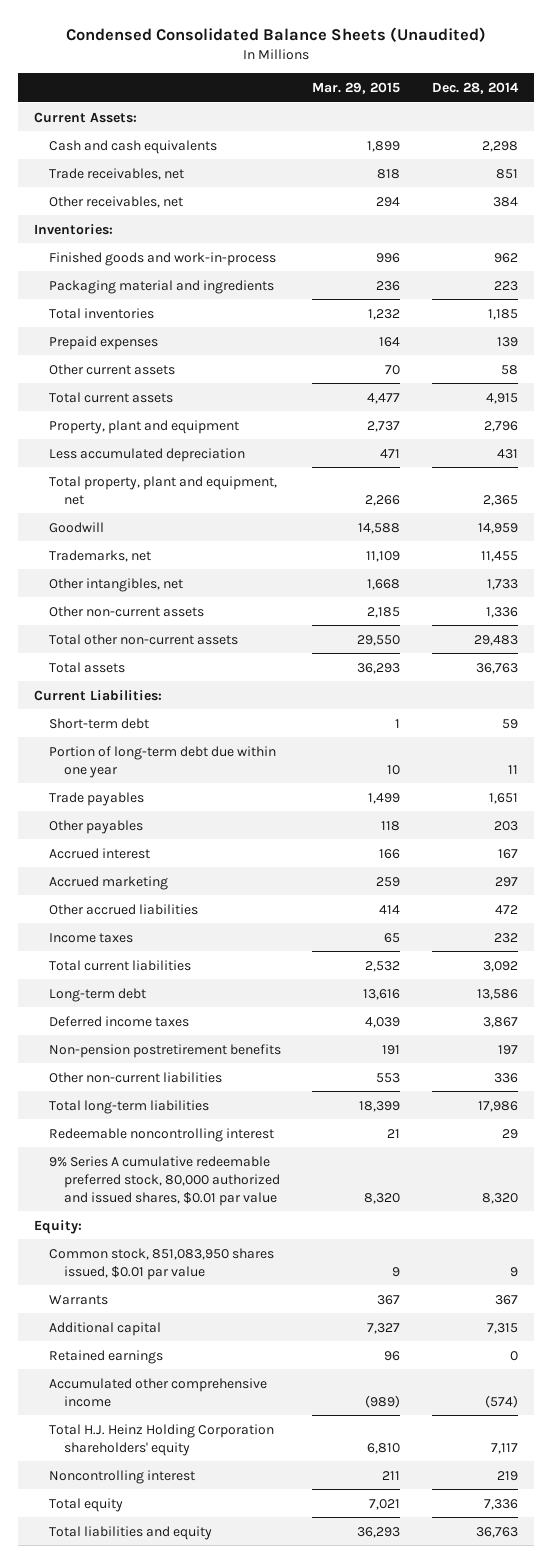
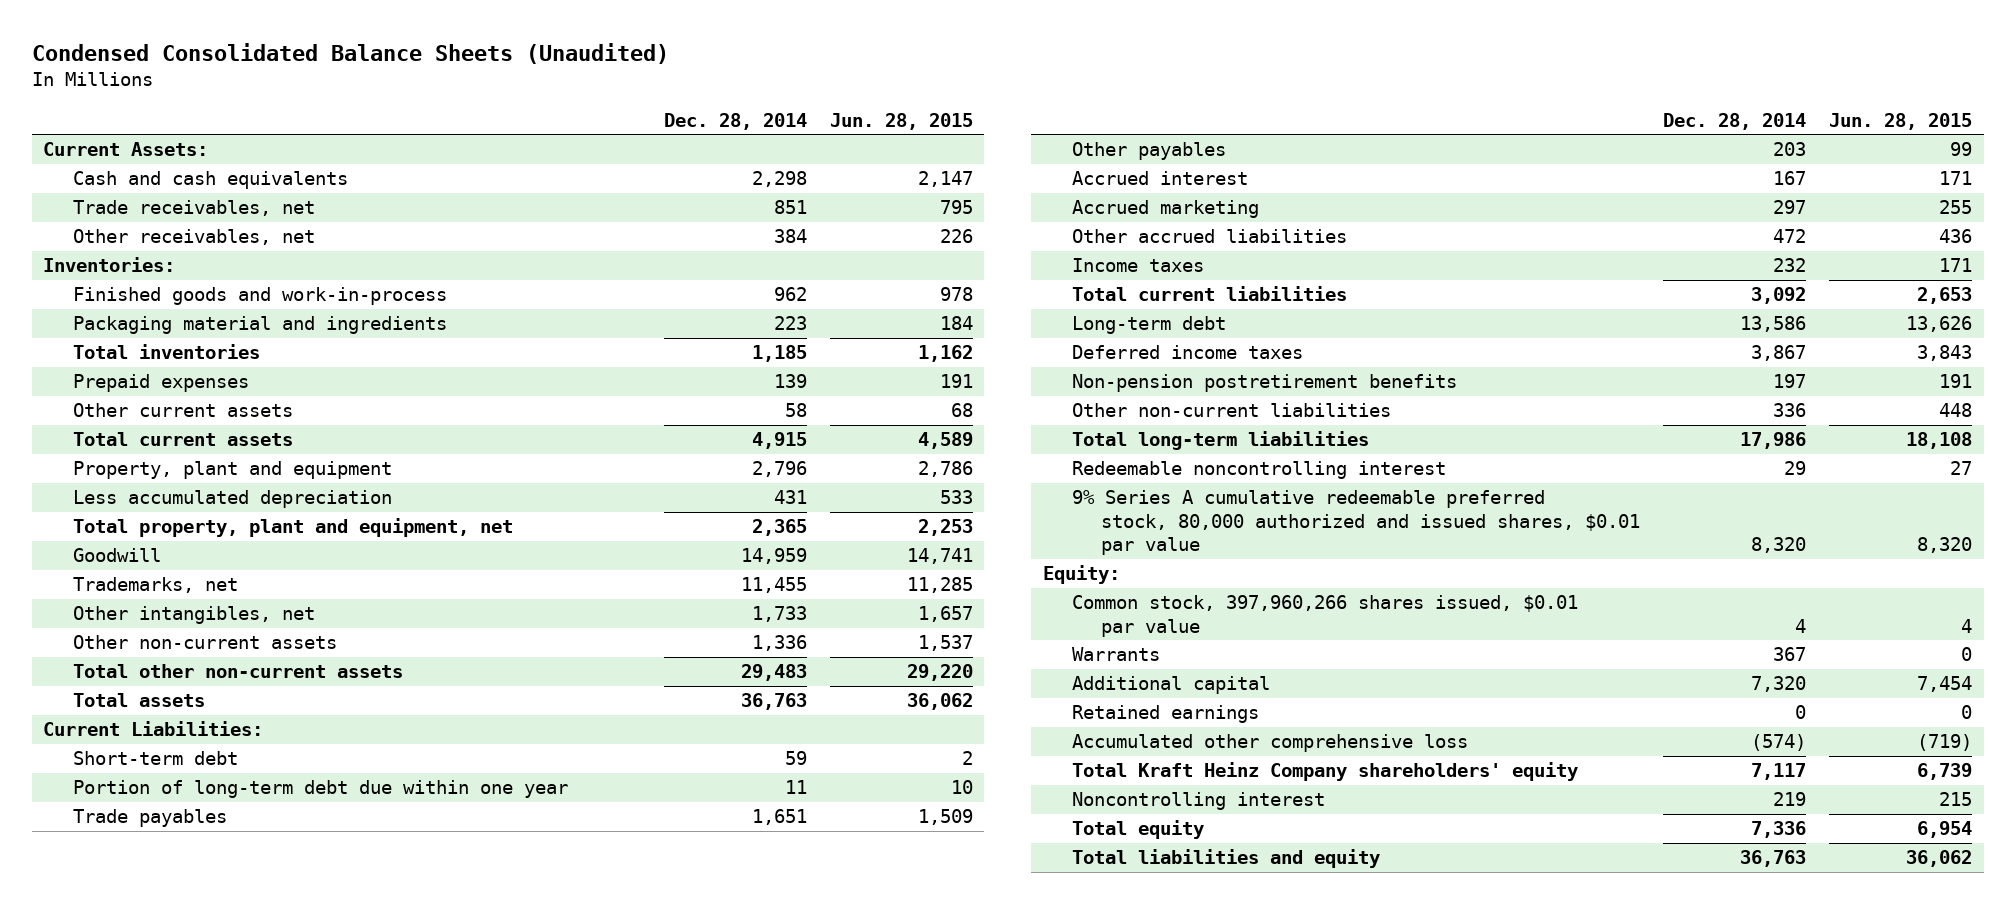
- | Mar. 29, 2015 | Dec. 28, 2014
+ | Dec. 28, 2014 | Jun. 28, 2015
- Common stock, 851,083,950 shares issued, $0.01 par value | 9 | 9
+ Common stock, 397,960,266 shares issued, $0.01 par value | 4 | 4
- Additional capital | 7,327 | 7,315
+ Additional capital | 7,320 | 7,454
- Accumulated other comprehensive income | (989) | (574)
- Total H.J. Heinz Holding Corporation shareholders' equity | 6,810 | 7,117
+ Accumulated other comprehensive loss | (574) | (719)
+ Total Kraft Heinz Company shareholders' equity | 7,117 | 6,739

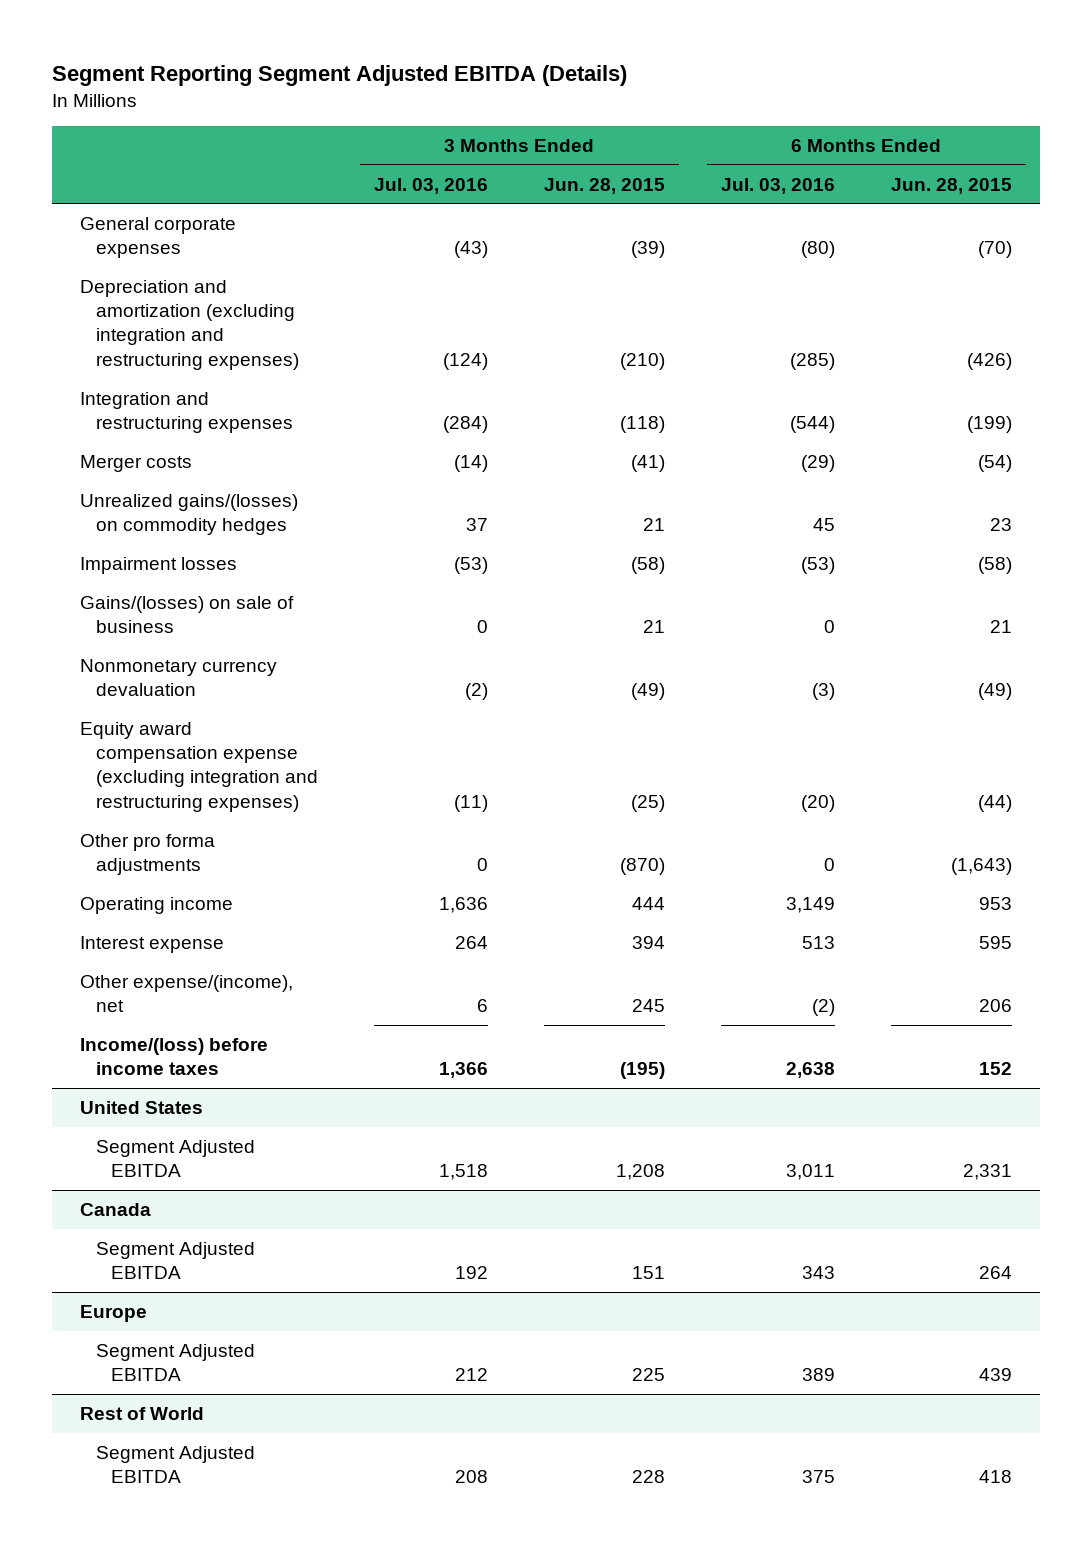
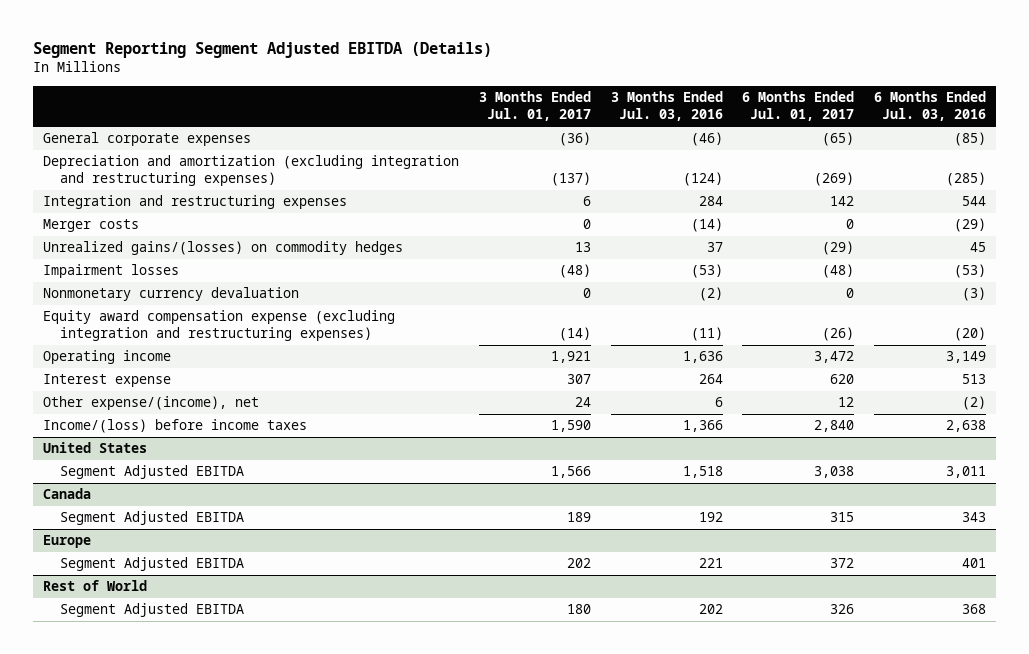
- | 3 Months Ended Jul. 03, 2016 | 3 Months Ended Jun. 28, 2015 | 6 Months Ended Jul. 03, 2016 | 6 Months Ended Jun. 28, 2015
+ | 3 Months Ended Jul. 01, 2017 | 3 Months Ended Jul. 03, 2016 | 6 Months Ended Jul. 01, 2017 | 6 Months Ended Jul. 03, 2016
- General corporate expenses | (43) | (39) | (80) | (70)
+ General corporate expenses | (36) | (46) | (65) | (85)
- Integration and restructuring expenses | (284) | (118) | (544) | (199)
+ Integration and restructuring expenses | 6 | 284 | 142 | 544
- Gains/(losses) on sale of business | 0 | 21 | 0 | 21
- Other pro forma adjustments | 0 | (870) | 0 | (1,643)
@ Europe
- Segment Adjusted EBITDA | 212 | 225 | 389 | 439
+ Segment Adjusted EBITDA | 202 | 221 | 372 | 401
@ Rest of World
- Segment Adjusted EBITDA | 208 | 228 | 375 | 418
+ Segment Adjusted EBITDA | 180 | 202 | 326 | 368

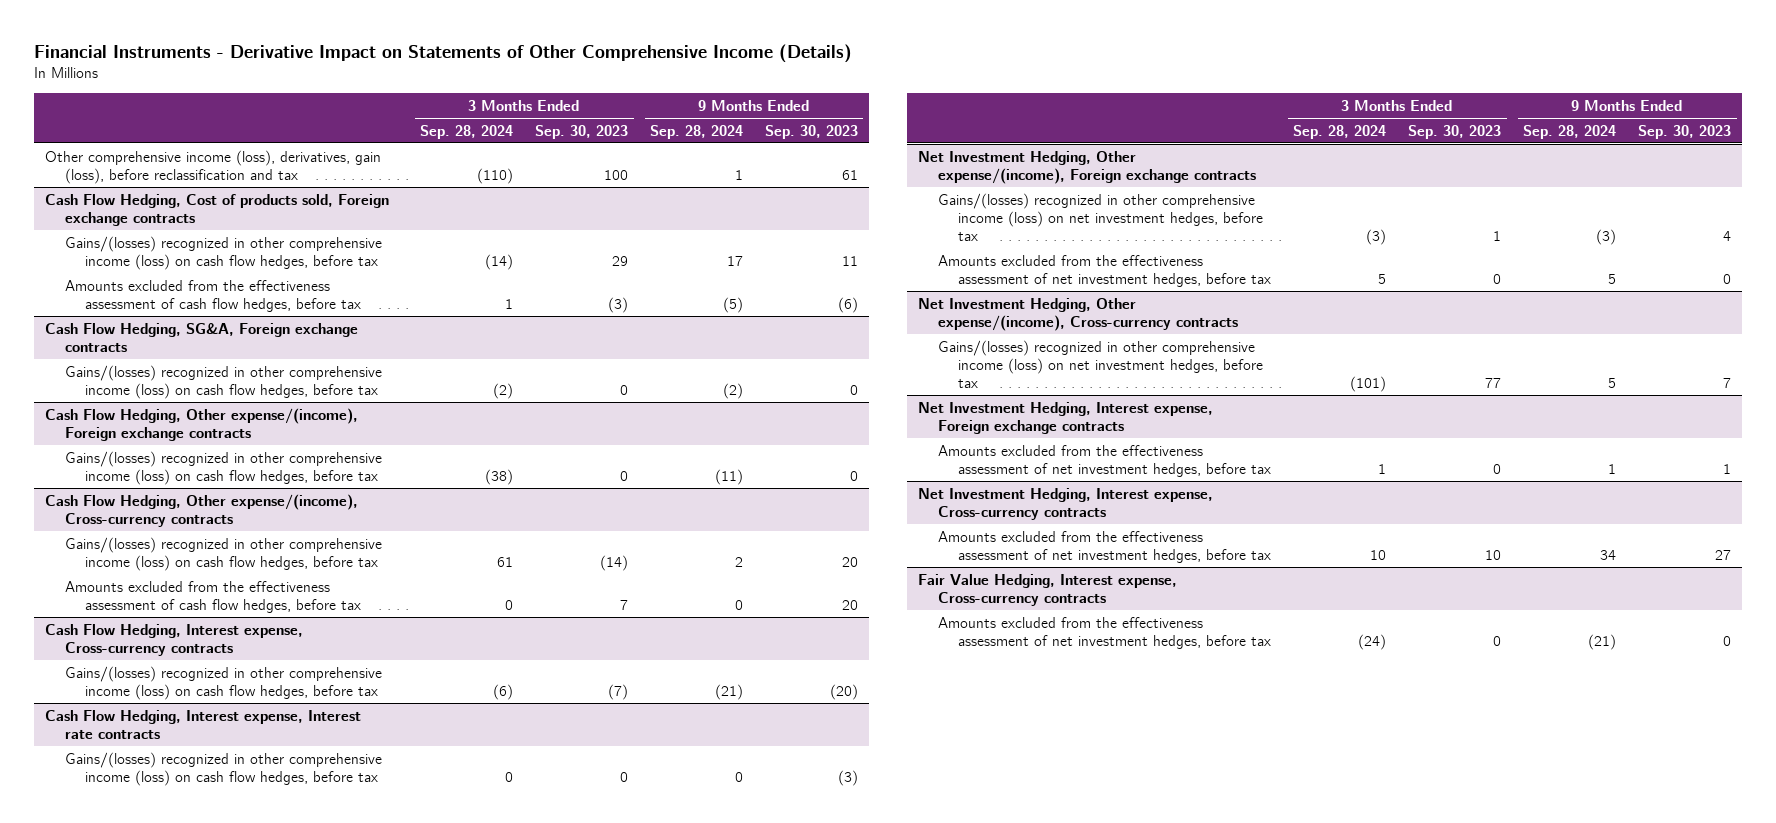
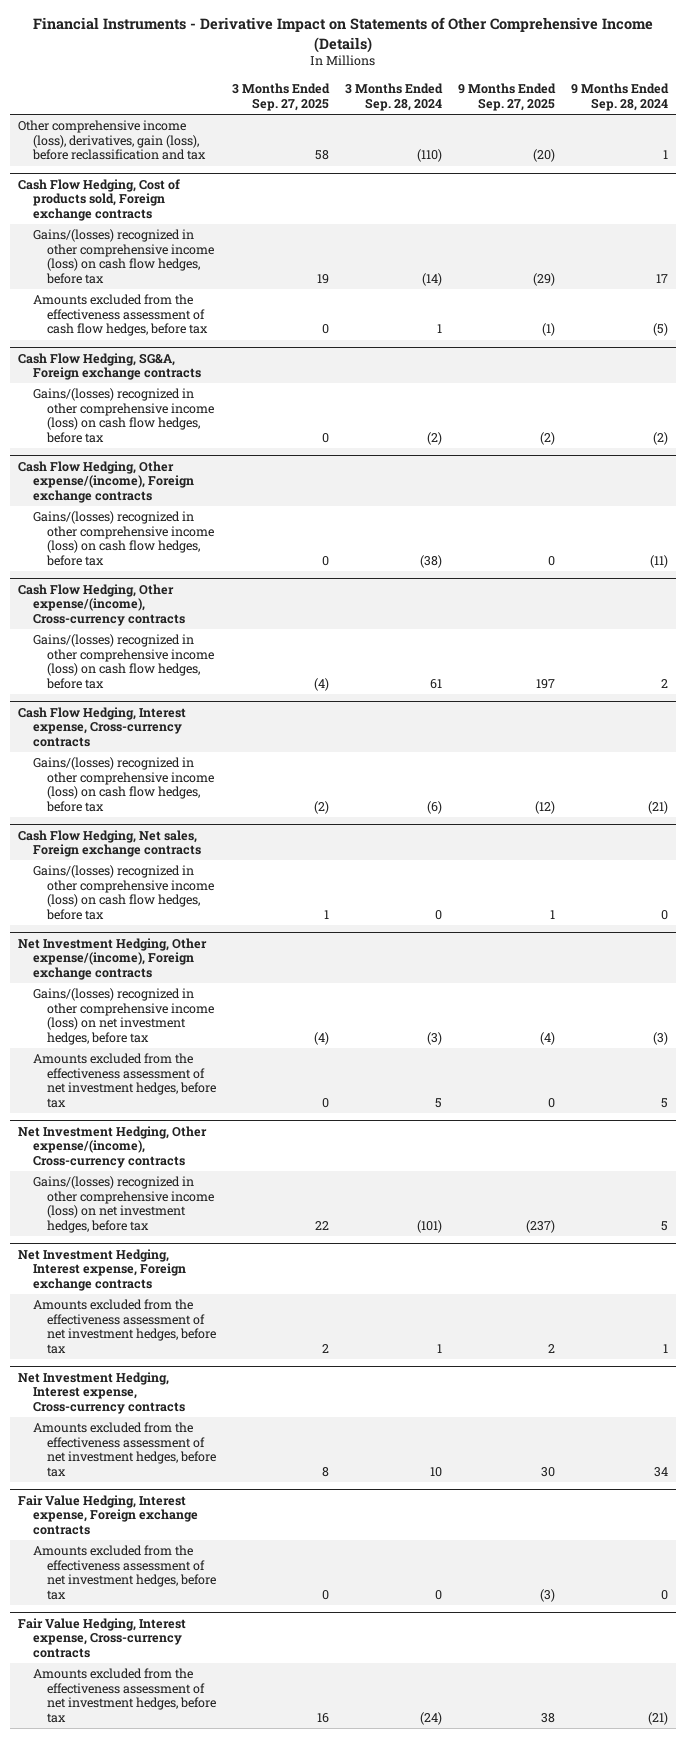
- | 3 Months Ended Sep. 28, 2024 | 3 Months Ended Sep. 30, 2023 | 9 Months Ended Sep. 28, 2024 | 9 Months Ended Sep. 30, 2023
+ | 3 Months Ended Sep. 27, 2025 | 3 Months Ended Sep. 28, 2024 | 9 Months Ended Sep. 27, 2025 | 9 Months Ended Sep. 28, 2024
@ Cash Flow Hedging, Other expense/(income), Cross-currency contracts
- Amounts excluded from the effectiveness assessment of cash flow hedges, before tax | 0 | 7 | 0 | 20
- Cash Flow Hedging, Interest expense, Interest rate contracts
+ Cash Flow Hedging, Net sales, Foreign exchange contracts
+ Fair Value Hedging, Interest expense, Foreign exchange contracts
+ Amounts excluded from the effectiveness assessment of net investment hedges, before tax | 0 | 0 | (3) | 0

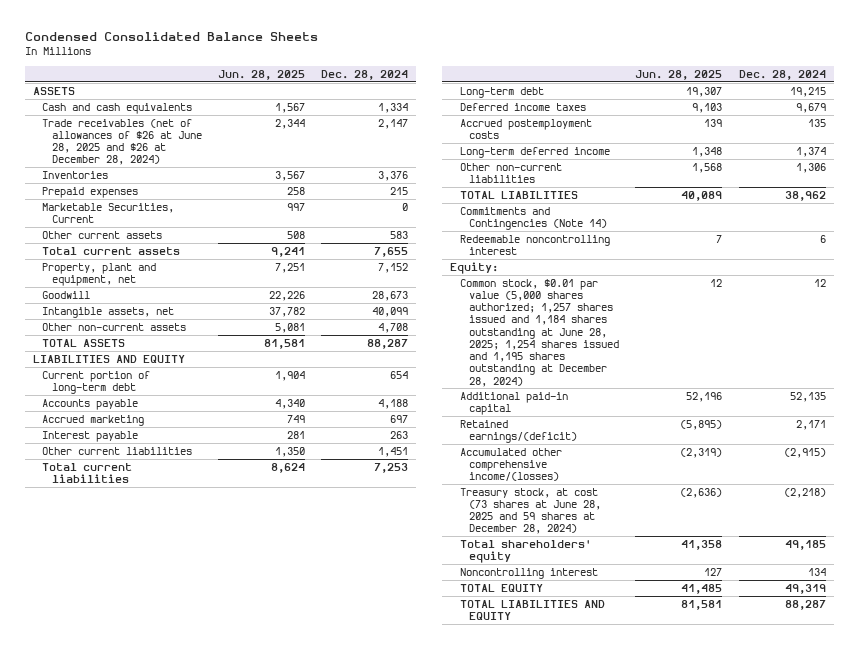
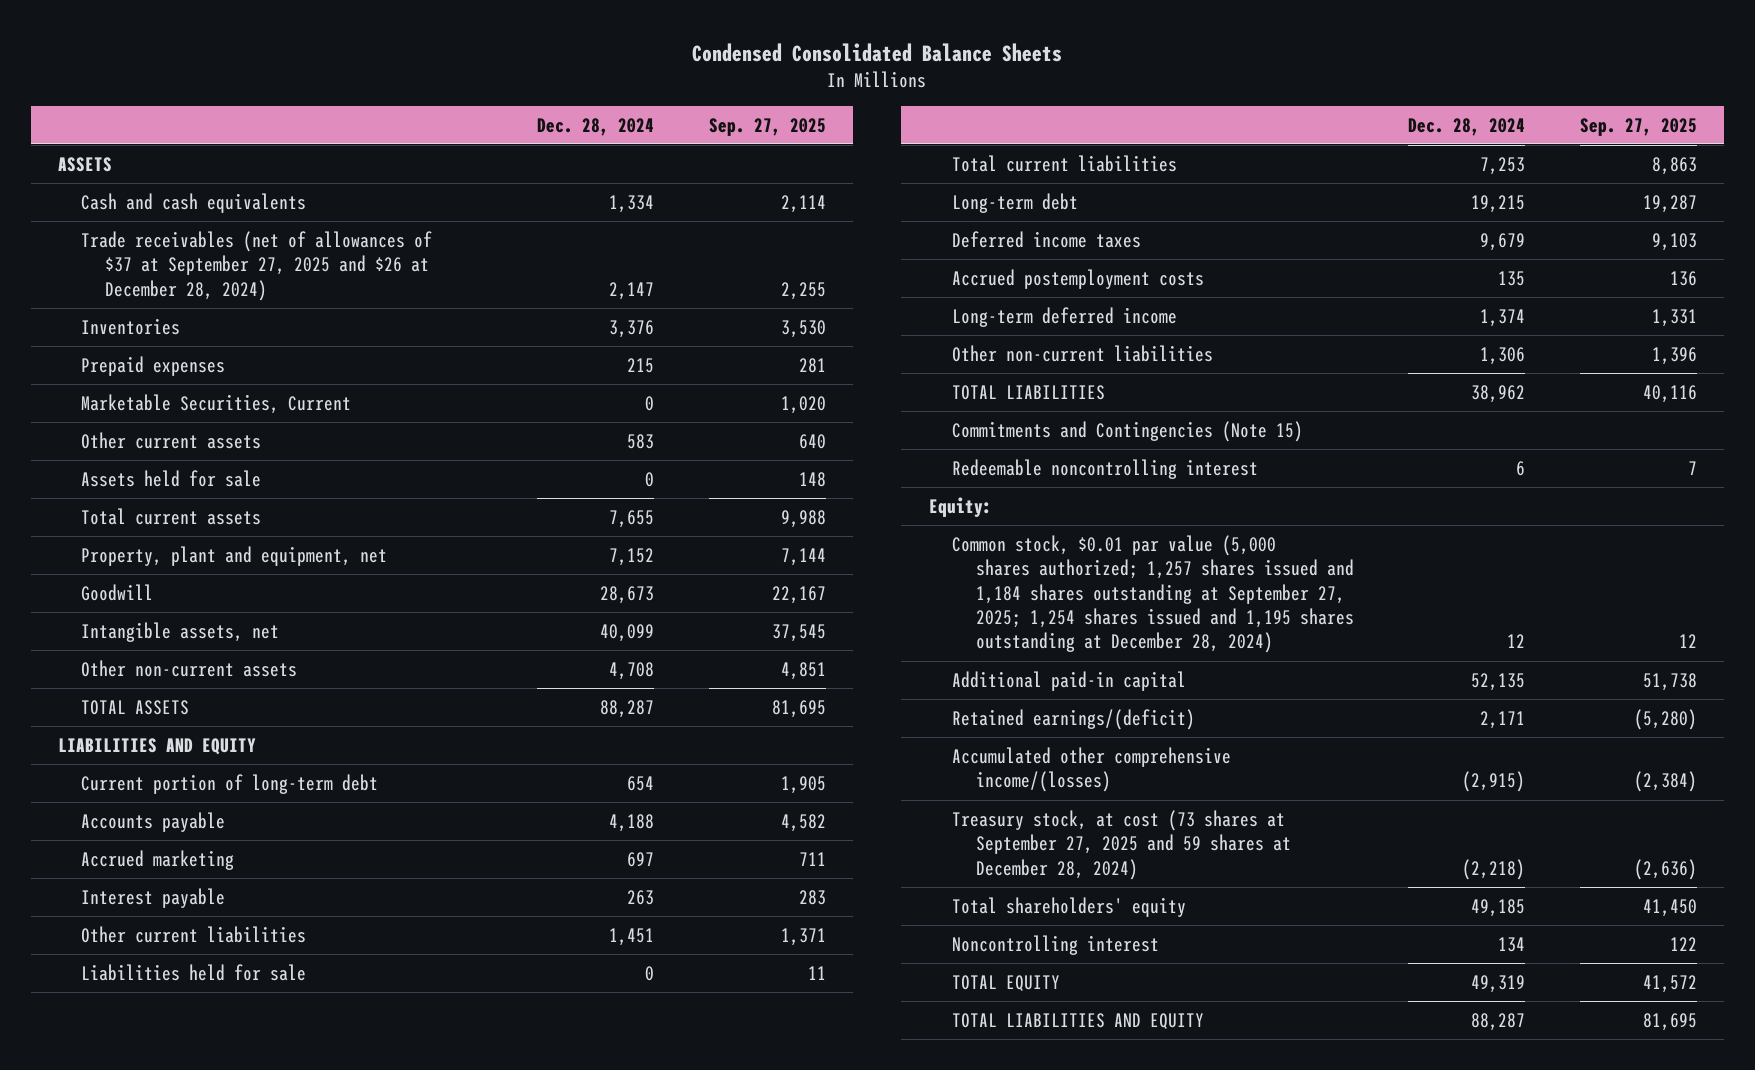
- | Jun. 28, 2025 | Dec. 28, 2024
+ | Dec. 28, 2024 | Sep. 27, 2025
- Trade receivables (net of allowances of $26 at June 28, 2025 and $26 at December 28, 2024) | 2,344 | 2,147
+ Trade receivables (net of allowances of $37 at September 27, 2025 and $26 at December 28, 2024) | 2,147 | 2,255
+ Assets held for sale | 0 | 148
+ Liabilities held for sale | 0 | 11
- Commitments and Contingencies (Note 14)
+ Commitments and Contingencies (Note 15)
- Common stock, $0.01 par value (5,000 shares authorized; 1,257 shares issued and 1,184 shares outstanding at June 28, 2025; 1,254 shares issued and 1,195 shares outstanding at December 28, 2024) | 12 | 12
+ Common stock, $0.01 par value (5,000 shares authorized; 1,257 shares issued and 1,184 shares outstanding at September 27, 2025; 1,254 shares issued and 1,195 shares outstanding at December 28, 2024) | 12 | 12
- Treasury stock, at cost (73 shares at June 28, 2025 and 59 shares at December 28, 2024) | (2,636) | (2,218)
+ Treasury stock, at cost (73 shares at September 27, 2025 and 59 shares at December 28, 2024) | (2,218) | (2,636)

